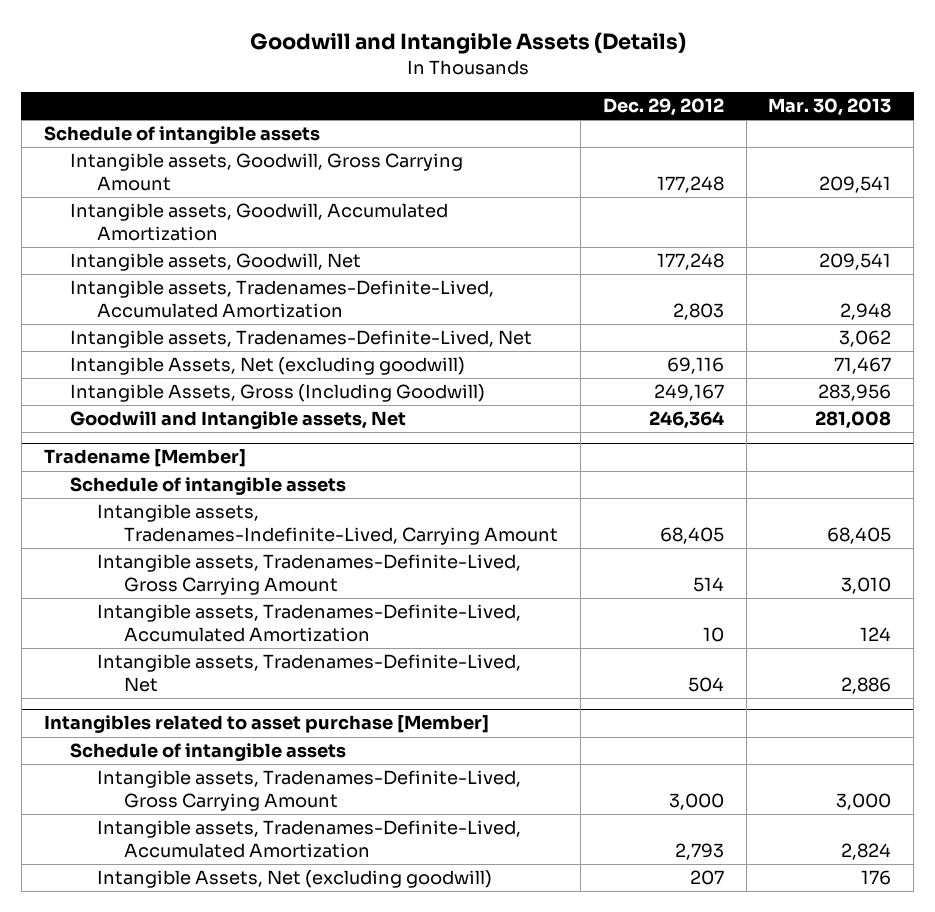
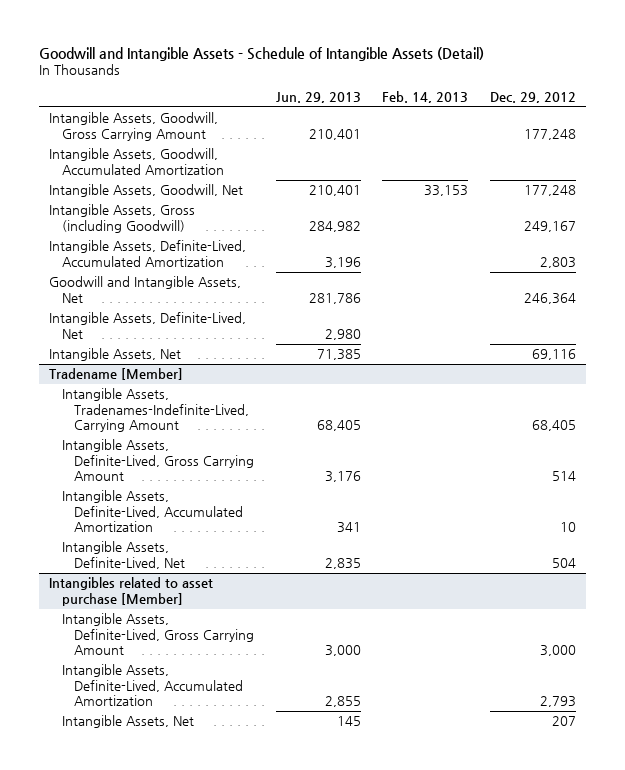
- Goodwill and Intangible Assets (Details)
+ Goodwill and Intangible Assets - Schedule of Intangible Assets (Detail)
- | Dec. 29, 2012 | Mar. 30, 2013
+ | Jun. 29, 2013 | Feb. 14, 2013 | Dec. 29, 2012
- Schedule of intangible assets
- Intangible assets, Goodwill, Gross Carrying Amount | 177,248 | 209,541
- Intangible assets, Goodwill, Accumulated Amortization
- Intangible assets, Goodwill, Net | 177,248 | 209,541
- Intangible assets, Tradenames-Definite-Lived, Accumulated Amortization | 2,803 | 2,948
- Intangible assets, Tradenames-Definite-Lived, Net | | 3,062
- Intangible Assets, Net (excluding goodwill) | 69,116 | 71,467
- Intangible Assets, Gross (Including Goodwill) | 249,167 | 283,956
- Goodwill and Intangible assets, Net | 246,364 | 281,008
+ Intangible Assets, Goodwill, Gross Carrying Amount | 210,401 | | 177,248
+ Intangible Assets, Goodwill, Accumulated Amortization
+ Intangible Assets, Goodwill, Net | 210,401 | 33,153 | 177,248
+ Intangible Assets, Gross (including Goodwill) | 284,982 | | 249,167
+ Intangible Assets, Definite-Lived, Accumulated Amortization | 3,196 | | 2,803
+ Goodwill and Intangible Assets, Net | 281,786 | | 246,364
+ Intangible Assets, Definite-Lived, Net | 2,980 | |
+ Intangible Assets, Net | 71,385 | | 69,116
@ Tradename [Member]
- Schedule of intangible assets
- Intangible assets, Tradenames-Indefinite-Lived, Carrying Amount | 68,405 | 68,405
- Intangible assets, Tradenames-Definite-Lived, Gross Carrying Amount | 514 | 3,010
- Intangible assets, Tradenames-Definite-Lived, Accumulated Amortization | 10 | 124
- Intangible assets, Tradenames-Definite-Lived, Net | 504 | 2,886
+ Intangible Assets, Tradenames-Indefinite-Lived, Carrying Amount | 68,405 | | 68,405
+ Intangible Assets, Definite-Lived, Gross Carrying Amount | 3,176 | | 514
+ Intangible Assets, Definite-Lived, Accumulated Amortization | 341 | | 10
+ Intangible Assets, Definite-Lived, Net | 2,835 | | 504
@ Intangibles related to asset purchase [Member]
- Schedule of intangible assets
- Intangible assets, Tradenames-Definite-Lived, Gross Carrying Amount | 3,000 | 3,000
- Intangible assets, Tradenames-Definite-Lived, Accumulated Amortization | 2,793 | 2,824
- Intangible Assets, Net (excluding goodwill) | 207 | 176
+ Intangible Assets, Definite-Lived, Gross Carrying Amount | 3,000 | | 3,000
+ Intangible Assets, Definite-Lived, Accumulated Amortization | 2,855 | | 2,793
+ Intangible Assets, Net | 145 | | 207

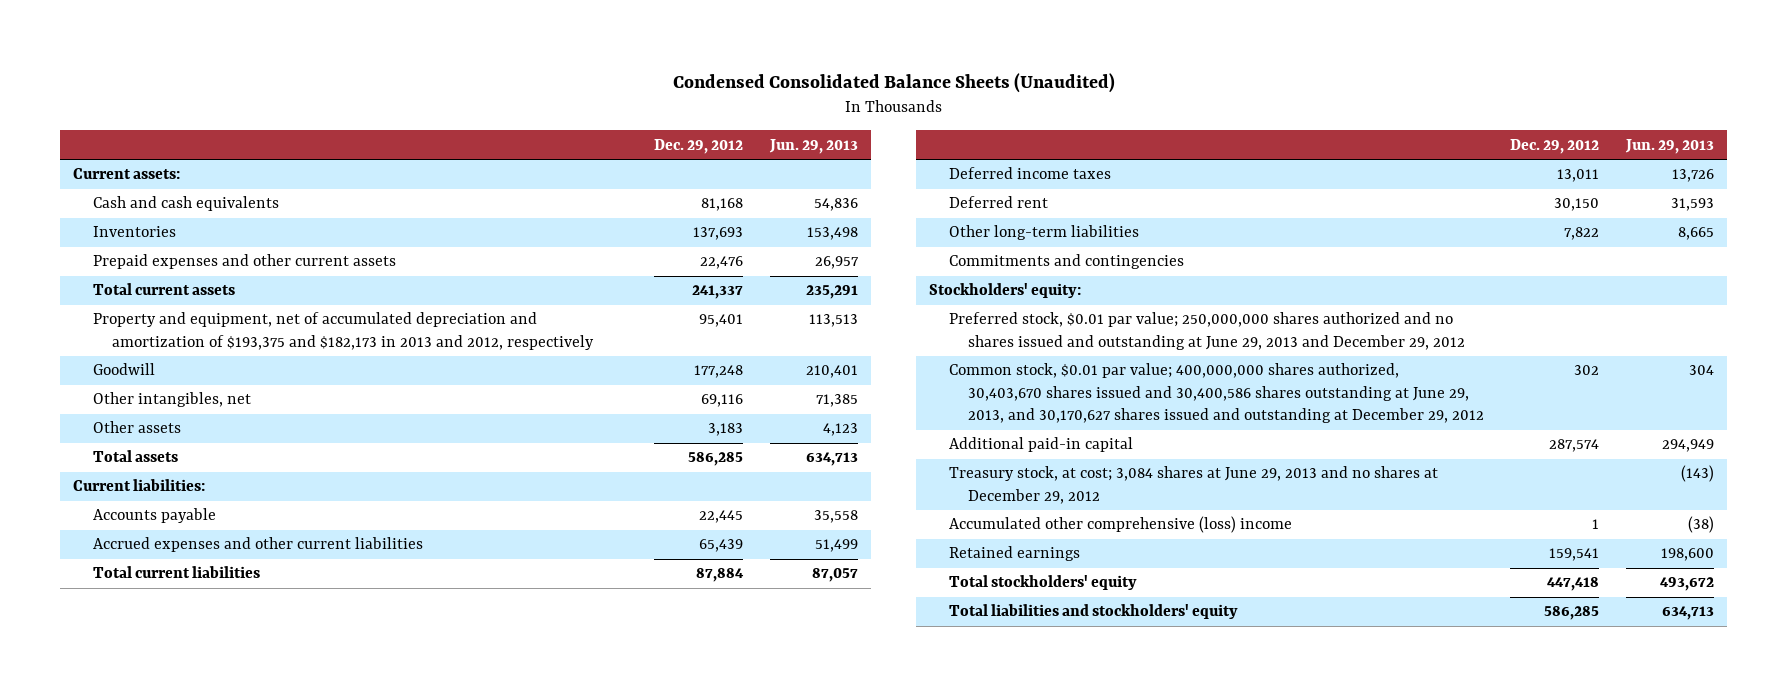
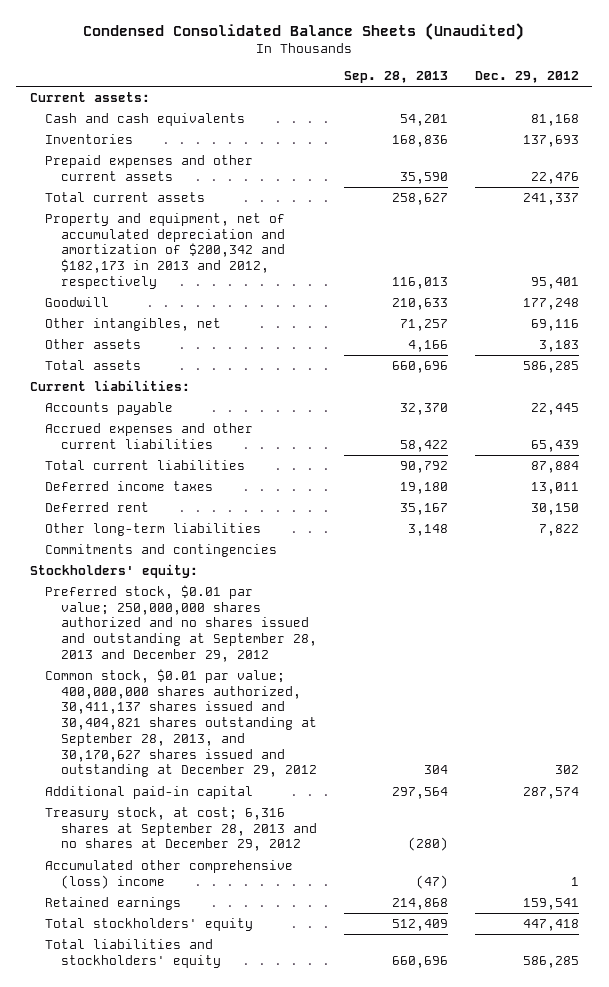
- | Dec. 29, 2012 | Jun. 29, 2013
+ | Sep. 28, 2013 | Dec. 29, 2012
- Property and equipment, net of accumulated depreciation and amortization of $193,375 and $182,173 in 2013 and 2012, respectively | 95,401 | 113,513
+ Property and equipment, net of accumulated depreciation and amortization of $200,342 and $182,173 in 2013 and 2012, respectively | 116,013 | 95,401
- Preferred stock, $0.01 par value; 250,000,000 shares authorized and no shares issued and outstanding at June 29, 2013 and December 29, 2012
- Common stock, $0.01 par value; 400,000,000 shares authorized, 30,403,670 shares issued and 30,400,586 shares outstanding at June 29, 2013, and 30,170,627 shares issued and outstanding at December 29, 2012 | 302 | 304
+ Preferred stock, $0.01 par value; 250,000,000 shares authorized and no shares issued and outstanding at September 28, 2013 and December 29, 2012
+ Common stock, $0.01 par value; 400,000,000 shares authorized, 30,411,137 shares issued and 30,404,821 shares outstanding at September 28, 2013, and 30,170,627 shares issued and outstanding at December 29, 2012 | 304 | 302
- Treasury stock, at cost; 3,084 shares at June 29, 2013 and no shares at December 29, 2012 | | (143)
+ Treasury stock, at cost; 6,316 shares at September 28, 2013 and no shares at December 29, 2012 | (280) |

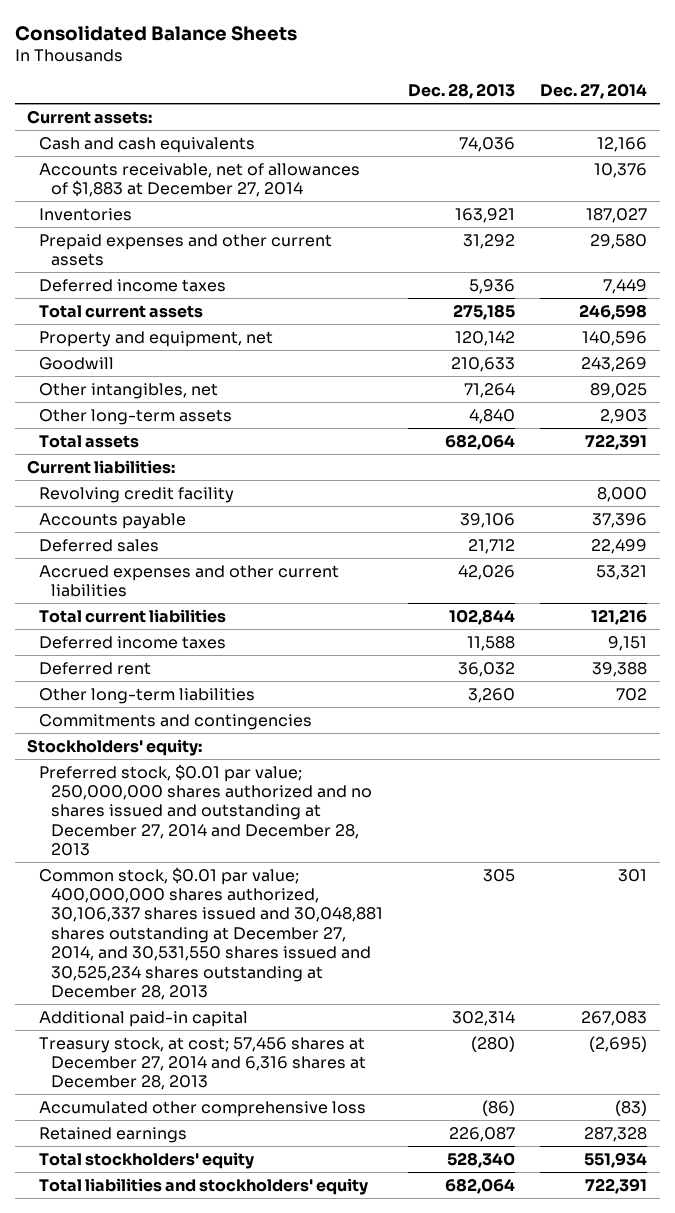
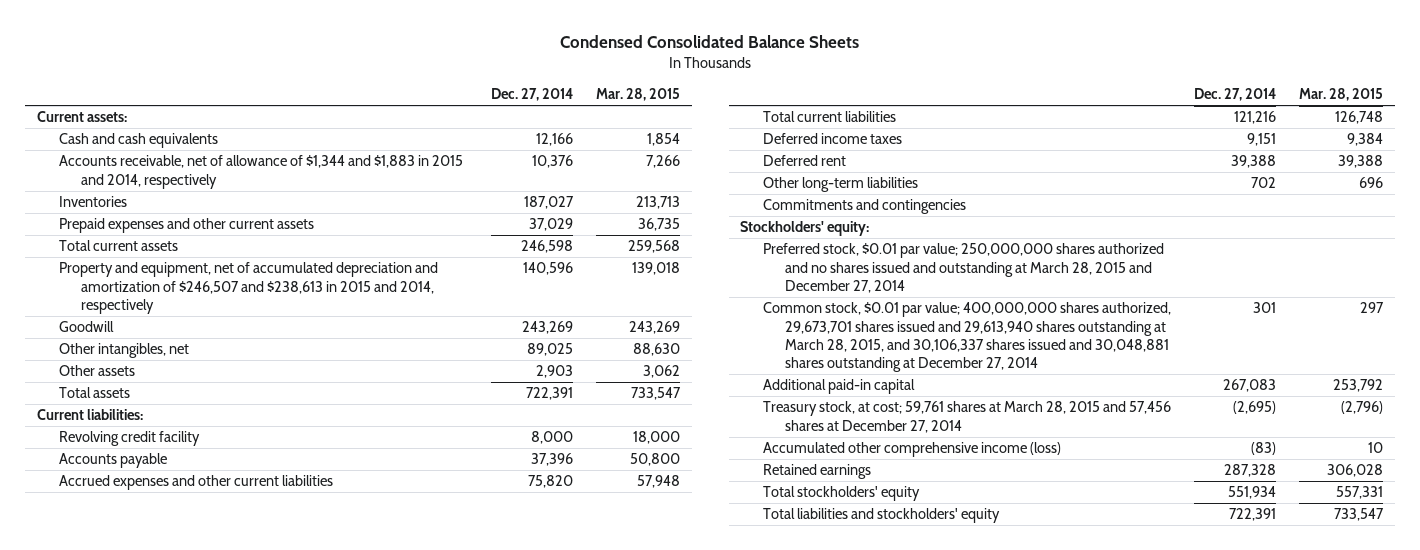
- Consolidated Balance Sheets
+ Condensed Consolidated Balance Sheets
- | Dec. 28, 2013 | Dec. 27, 2014
+ | Dec. 27, 2014 | Mar. 28, 2015
- Accounts receivable, net of allowances of $1,883 at December 27, 2014 | | 10,376
+ Accounts receivable, net of allowance of $1,344 and $1,883 in 2015 and 2014, respectively | 10,376 | 7,266
- Prepaid expenses and other current assets | 31,292 | 29,580
- Deferred income taxes | 5,936 | 7,449
+ Prepaid expenses and other current assets | 37,029 | 36,735
- Property and equipment, net | 120,142 | 140,596
+ Property and equipment, net of accumulated depreciation and amortization of $246,507 and $238,613 in 2015 and 2014, respectively | 140,596 | 139,018
- Other long-term assets | 4,840 | 2,903
+ Other assets | 2,903 | 3,062
- Deferred sales | 21,712 | 22,499
- Accrued expenses and other current liabilities | 42,026 | 53,321
+ Accrued expenses and other current liabilities | 75,820 | 57,948
- Preferred stock, $0.01 par value; 250,000,000 shares authorized and no shares issued and outstanding at December 27, 2014 and December 28, 2013
- Common stock, $0.01 par value; 400,000,000 shares authorized, 30,106,337 shares issued and 30,048,881 shares outstanding at December 27, 2014, and 30,531,550 shares issued and 30,525,234 shares outstanding at December 28, 2013 | 305 | 301
+ Preferred stock, $0.01 par value; 250,000,000 shares authorized and no shares issued and outstanding at March 28, 2015 and December 27, 2014
+ Common stock, $0.01 par value; 400,000,000 shares authorized, 29,673,701 shares issued and 29,613,940 shares outstanding at March 28, 2015, and 30,106,337 shares issued and 30,048,881 shares outstanding at December 27, 2014 | 301 | 297
- Treasury stock, at cost; 57,456 shares at December 27, 2014 and 6,316 shares at December 28, 2013 | (280) | (2,695)
- Accumulated other comprehensive loss | (86) | (83)
+ Treasury stock, at cost; 59,761 shares at March 28, 2015 and 57,456 shares at December 27, 2014 | (2,695) | (2,796)
+ Accumulated other comprehensive income (loss) | (83) | 10

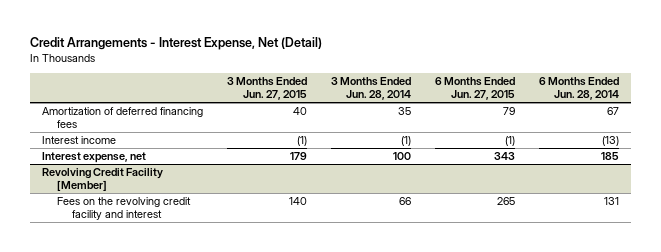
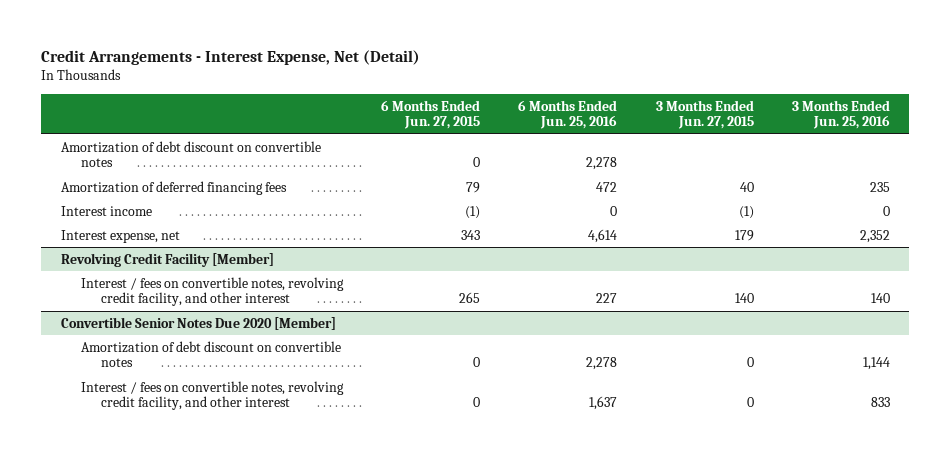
- | 3 Months Ended Jun. 27, 2015 | 3 Months Ended Jun. 28, 2014 | 6 Months Ended Jun. 27, 2015 | 6 Months Ended Jun. 28, 2014
+ | 6 Months Ended Jun. 27, 2015 | 6 Months Ended Jun. 25, 2016 | 3 Months Ended Jun. 27, 2015 | 3 Months Ended Jun. 25, 2016
+ Amortization of debt discount on convertible notes | 0 | 2,278 | |
@ Revolving Credit Facility [Member]
- Fees on the revolving credit facility and interest | 140 | 66 | 265 | 131
+ Interest / fees on convertible notes, revolving credit facility, and other interest | 265 | 227 | 140 | 140
+ Convertible Senior Notes Due 2020 [Member]
+ Amortization of debt discount on convertible notes | 0 | 2,278 | 0 | 1,144
+ Interest / fees on convertible notes, revolving credit facility, and other interest | 0 | 1,637 | 0 | 833

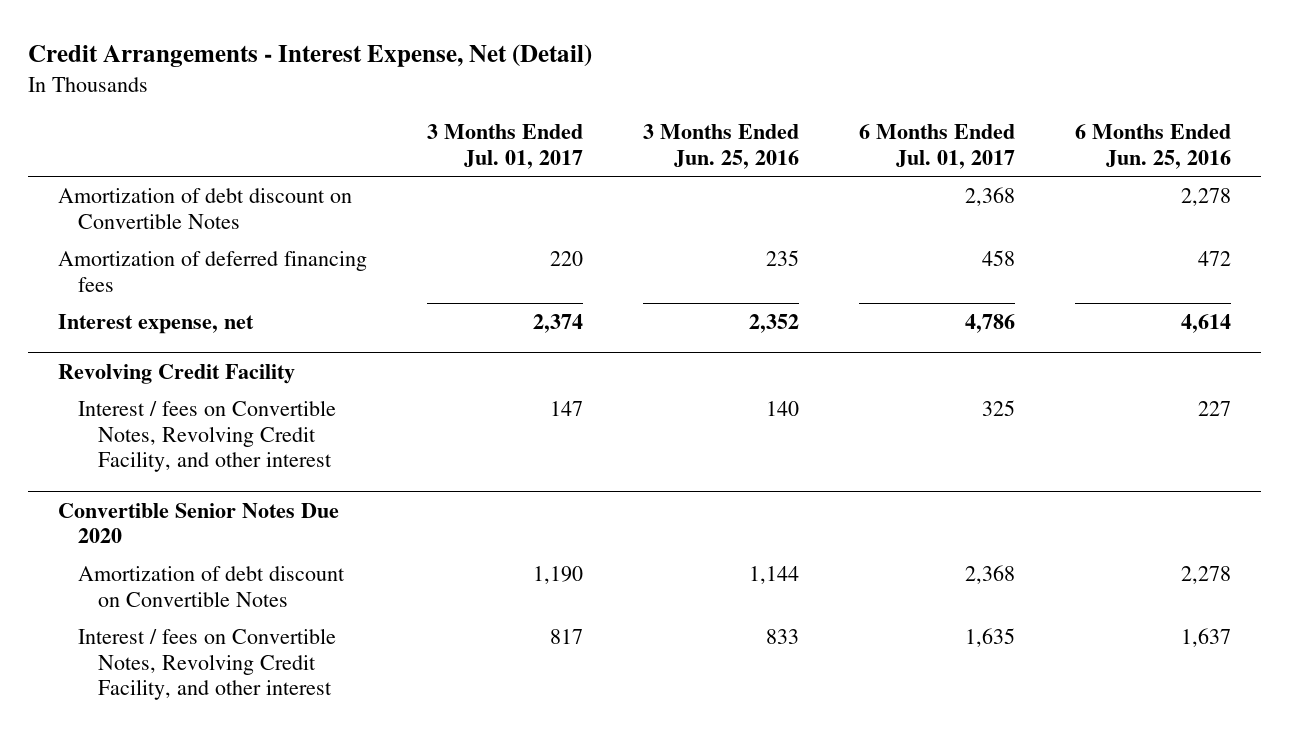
- | 6 Months Ended Jun. 27, 2015 | 6 Months Ended Jun. 25, 2016 | 3 Months Ended Jun. 27, 2015 | 3 Months Ended Jun. 25, 2016
+ | 3 Months Ended Jul. 01, 2017 | 3 Months Ended Jun. 25, 2016 | 6 Months Ended Jul. 01, 2017 | 6 Months Ended Jun. 25, 2016
- Amortization of debt discount on convertible notes | 0 | 2,278 | |
+ Amortization of debt discount on Convertible Notes | | | 2,368 | 2,278
- Interest income | (1) | 0 | (1) | 0
- Revolving Credit Facility [Member]
- Interest / fees on convertible notes, revolving credit facility, and other interest | 265 | 227 | 140 | 140
- Convertible Senior Notes Due 2020 [Member]
- Amortization of debt discount on convertible notes | 0 | 2,278 | 0 | 1,144
- Interest / fees on convertible notes, revolving credit facility, and other interest | 0 | 1,637 | 0 | 833
+ Revolving Credit Facility
+ Interest / fees on Convertible Notes, Revolving Credit Facility, and other interest | 147 | 140 | 325 | 227
+ Convertible Senior Notes Due 2020
+ Amortization of debt discount on Convertible Notes | 1,190 | 1,144 | 2,368 | 2,278
+ Interest / fees on Convertible Notes, Revolving Credit Facility, and other interest | 817 | 833 | 1,635 | 1,637

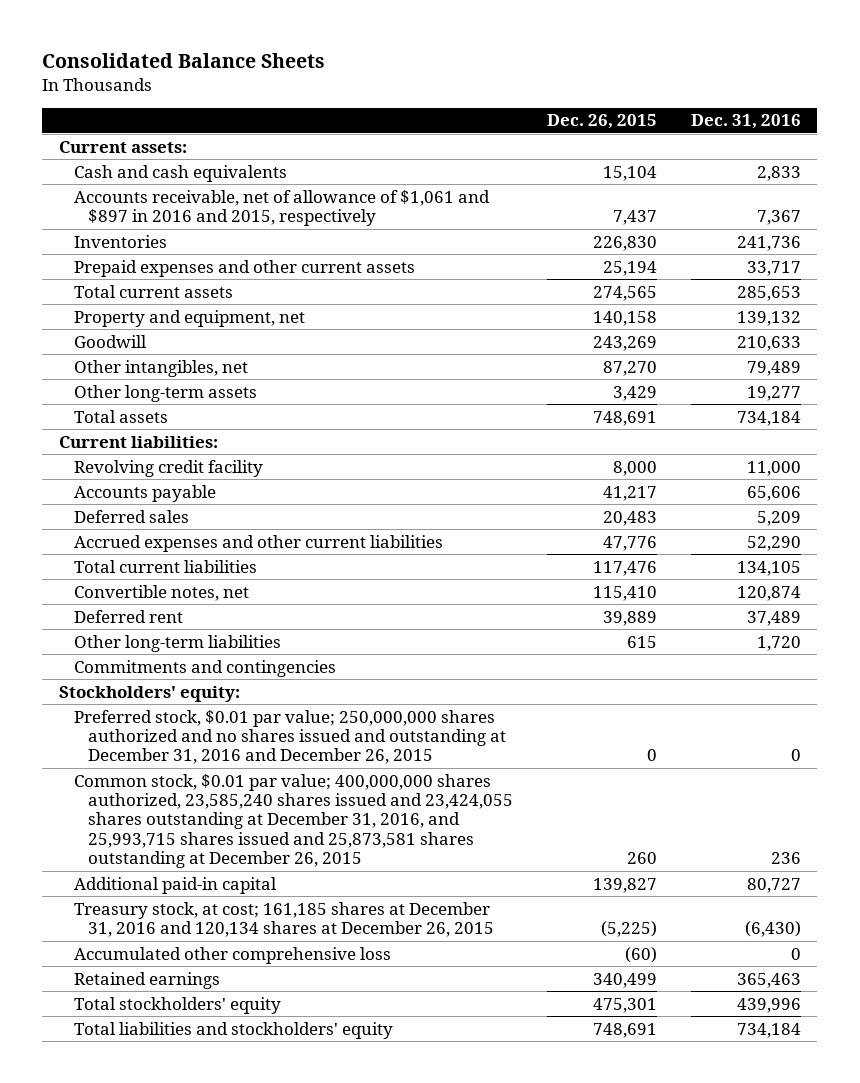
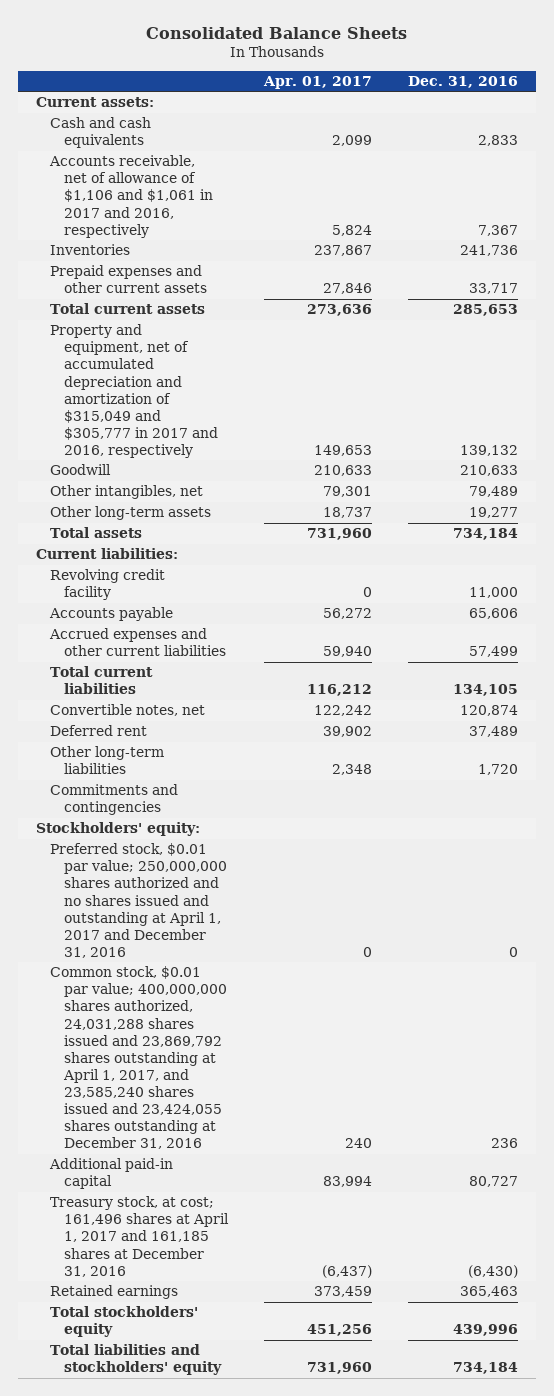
- | Dec. 26, 2015 | Dec. 31, 2016
+ | Apr. 01, 2017 | Dec. 31, 2016
- Accounts receivable, net of allowance of $1,061 and $897 in 2016 and 2015, respectively | 7,437 | 7,367
+ Accounts receivable, net of allowance of $1,106 and $1,061 in 2017 and 2016, respectively | 5,824 | 7,367
- Property and equipment, net | 140,158 | 139,132
+ Property and equipment, net of accumulated depreciation and amortization of $315,049 and $305,777 in 2017 and 2016, respectively | 149,653 | 139,132
- Deferred sales | 20,483 | 5,209
- Accrued expenses and other current liabilities | 47,776 | 52,290
+ Accrued expenses and other current liabilities | 59,940 | 57,499
- Preferred stock, $0.01 par value; 250,000,000 shares authorized and no shares issued and outstanding at December 31, 2016 and December 26, 2015 | 0 | 0
- Common stock, $0.01 par value; 400,000,000 shares authorized, 23,585,240 shares issued and 23,424,055 shares outstanding at December 31, 2016, and 25,993,715 shares issued and 25,873,581 shares outstanding at December 26, 2015 | 260 | 236
+ Preferred stock, $0.01 par value; 250,000,000 shares authorized and no shares issued and outstanding at April 1, 2017 and December 31, 2016 | 0 | 0
+ Common stock, $0.01 par value; 400,000,000 shares authorized, 24,031,288 shares issued and 23,869,792 shares outstanding at April 1, 2017, and 23,585,240 shares issued and 23,424,055 shares outstanding at December 31, 2016 | 240 | 236
- Treasury stock, at cost; 161,185 shares at December 31, 2016 and 120,134 shares at December 26, 2015 | (5,225) | (6,430)
- Accumulated other comprehensive loss | (60) | 0
+ Treasury stock, at cost; 161,496 shares at April 1, 2017 and 161,185 shares at December 31, 2016 | (6,437) | (6,430)

